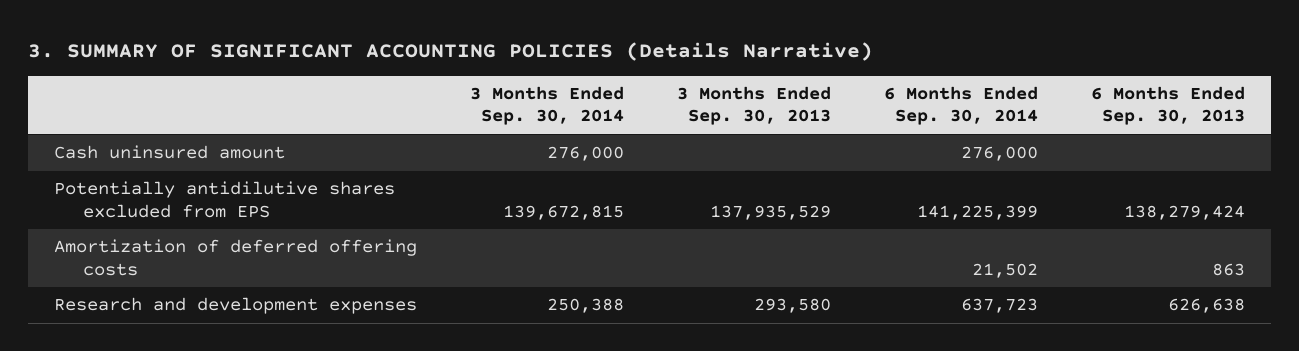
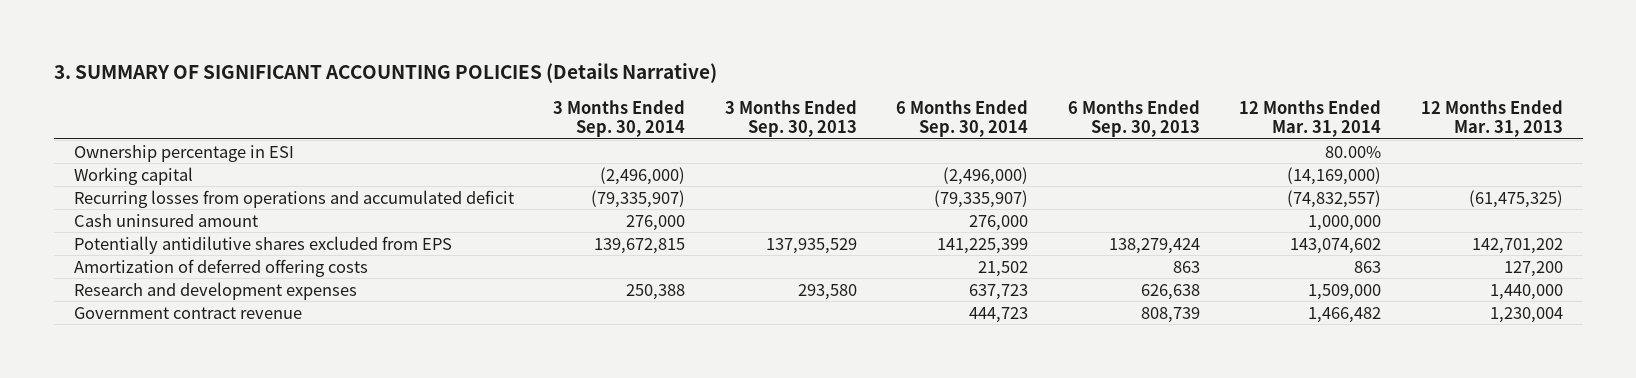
- | 3 Months Ended Sep. 30, 2014 | 3 Months Ended Sep. 30, 2013 | 6 Months Ended Sep. 30, 2014 | 6 Months Ended Sep. 30, 2013
+ | 3 Months Ended Sep. 30, 2014 | 3 Months Ended Sep. 30, 2013 | 6 Months Ended Sep. 30, 2014 | 6 Months Ended Sep. 30, 2013 | 12 Months Ended Mar. 31, 2014 | 12 Months Ended Mar. 31, 2013
+ Ownership percentage in ESI | | | | | 80.00% |
+ Working capital | (2,496,000) | | (2,496,000) | | (14,169,000) |
+ Recurring losses from operations and accumulated deficit | (79,335,907) | | (79,335,907) | | (74,832,557) | (61,475,325)
+ Government contract revenue | | | 444,723 | 808,739 | 1,466,482 | 1,230,004

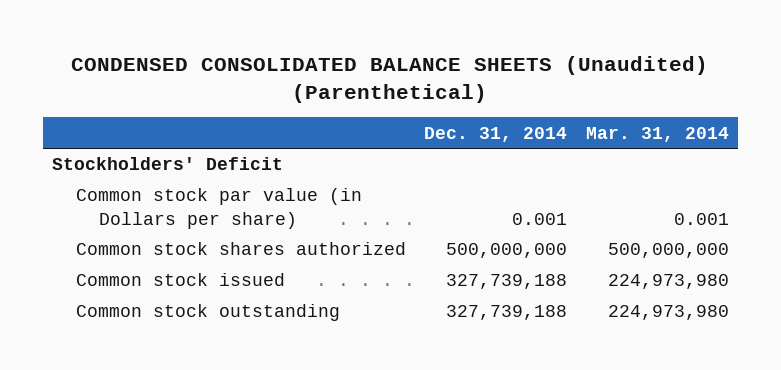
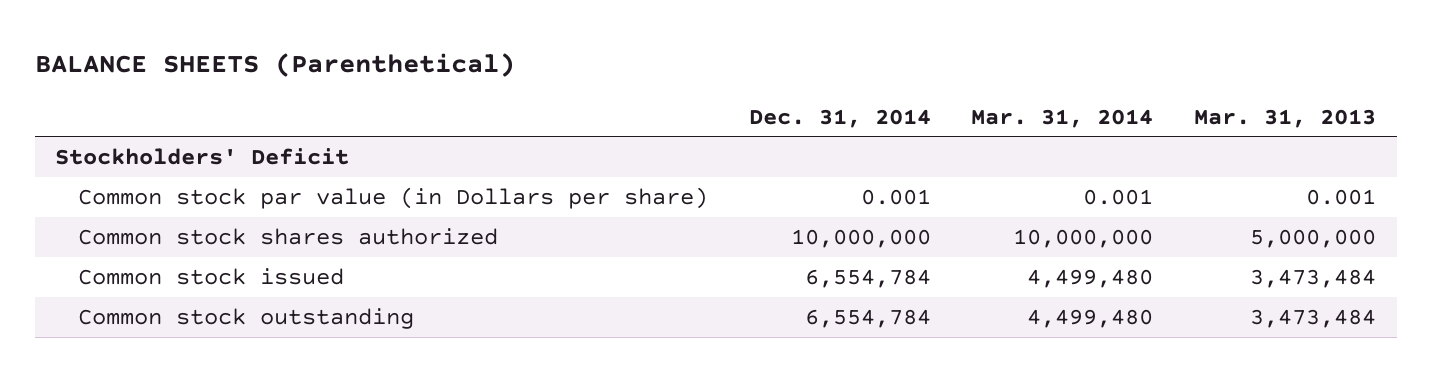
- CONDENSED CONSOLIDATED BALANCE SHEETS (Unaudited) (Parenthetical)
+ BALANCE SHEETS (Parenthetical)
- | Dec. 31, 2014 | Mar. 31, 2014
+ | Dec. 31, 2014 | Mar. 31, 2014 | Mar. 31, 2013
- Common stock shares authorized | 500,000,000 | 500,000,000
- Common stock issued | 327,739,188 | 224,973,980
- Common stock outstanding | 327,739,188 | 224,973,980
+ Common stock shares authorized | 10,000,000 | 10,000,000 | 5,000,000
+ Common stock issued | 6,554,784 | 4,499,480 | 3,473,484
+ Common stock outstanding | 6,554,784 | 4,499,480 | 3,473,484

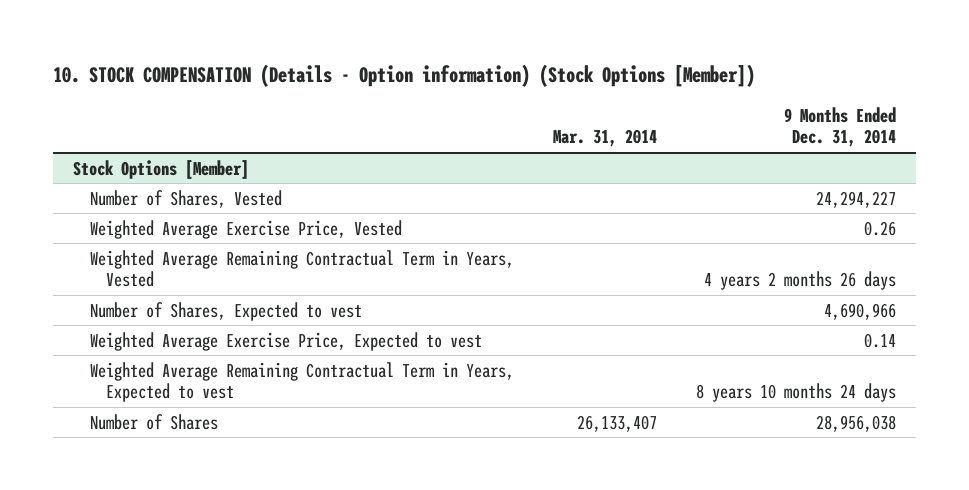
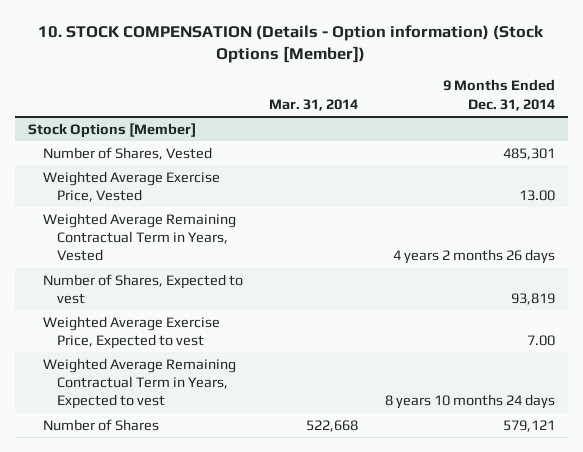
@ Stock Options [Member]
- Number of Shares, Vested | | 24,294,227
- Weighted Average Exercise Price, Vested | | 0.26
+ Number of Shares, Vested | | 485,301
+ Weighted Average Exercise Price, Vested | | 13.00
- Number of Shares, Expected to vest | | 4,690,966
- Weighted Average Exercise Price, Expected to vest | | 0.14
+ Number of Shares, Expected to vest | | 93,819
+ Weighted Average Exercise Price, Expected to vest | | 7.00
- Number of Shares | 26,133,407 | 28,956,038
+ Number of Shares | 522,668 | 579,121

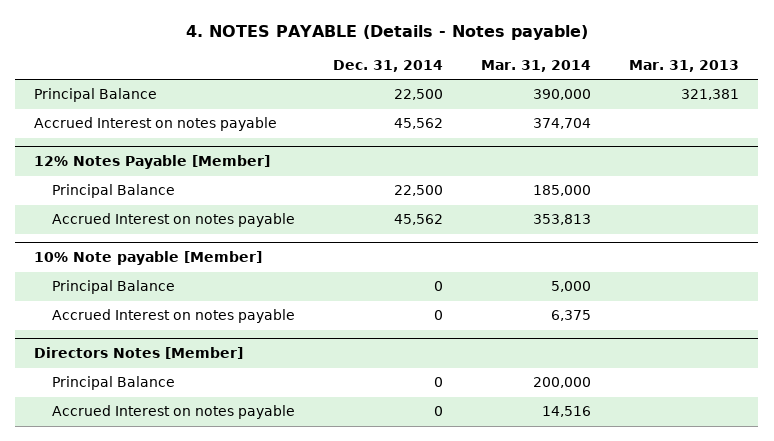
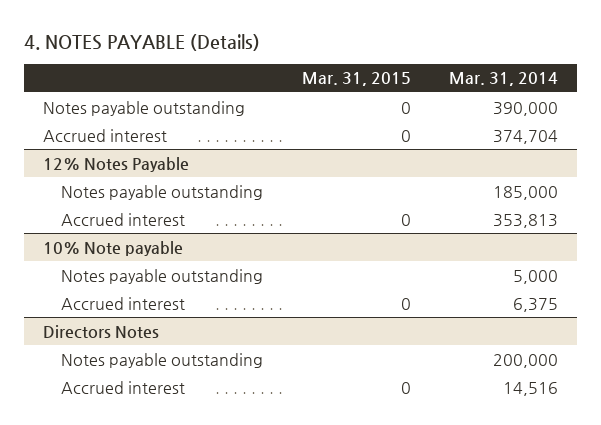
- 4. NOTES PAYABLE (Details - Notes payable)
+ 4. NOTES PAYABLE (Details)
- | Dec. 31, 2014 | Mar. 31, 2014 | Mar. 31, 2013
+ | Mar. 31, 2015 | Mar. 31, 2014
- Principal Balance | 22,500 | 390,000 | 321,381
- Accrued Interest on notes payable | 45,562 | 374,704 |
- 12% Notes Payable [Member]
- Principal Balance | 22,500 | 185,000 |
- Accrued Interest on notes payable | 45,562 | 353,813 |
- 10% Note payable [Member]
- Principal Balance | 0 | 5,000 |
- Accrued Interest on notes payable | 0 | 6,375 |
- Directors Notes [Member]
- Principal Balance | 0 | 200,000 |
- Accrued Interest on notes payable | 0 | 14,516 |
+ Notes payable outstanding | 0 | 390,000
+ Accrued interest | 0 | 374,704
+ 12% Notes Payable
+ Notes payable outstanding | | 185,000
+ Accrued interest | 0 | 353,813
+ 10% Note payable
+ Notes payable outstanding | | 5,000
+ Accrued interest | 0 | 6,375
+ Directors Notes
+ Notes payable outstanding | | 200,000
+ Accrued interest | 0 | 14,516

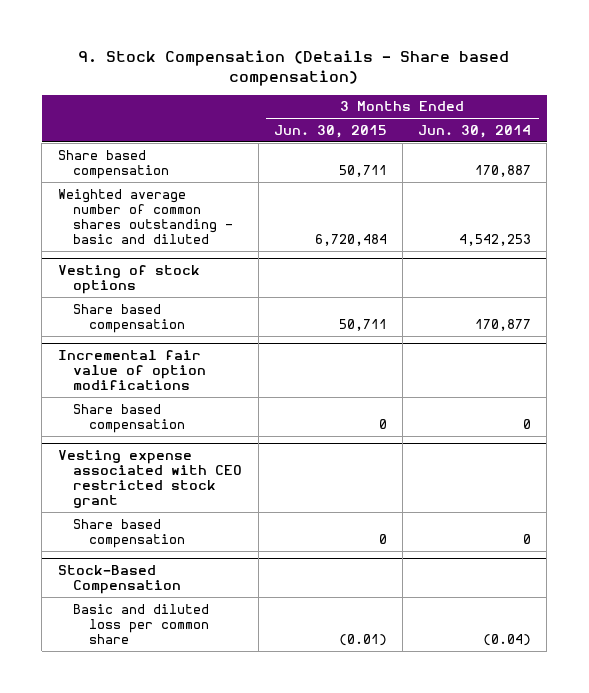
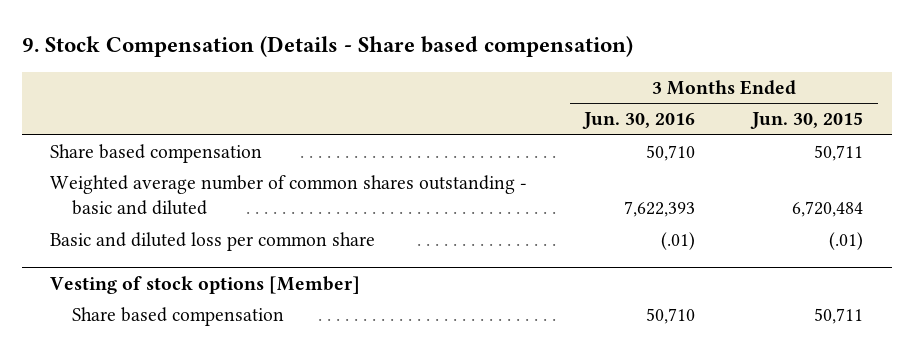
- | 3 Months Ended Jun. 30, 2015 | 3 Months Ended Jun. 30, 2014
+ | 3 Months Ended Jun. 30, 2016 | 3 Months Ended Jun. 30, 2015
- Vesting of stock options
+ Basic and diluted loss per common share | (.01) | (.01)
+ Vesting of stock options [Member]
- Incremental fair value of option modifications
- Share based compensation | 0 | 0
- Vesting expense associated with CEO restricted stock grant
- Share based compensation | 0 | 0
- Stock-Based Compensation
- Basic and diluted loss per common share | (0.01) | (0.04)

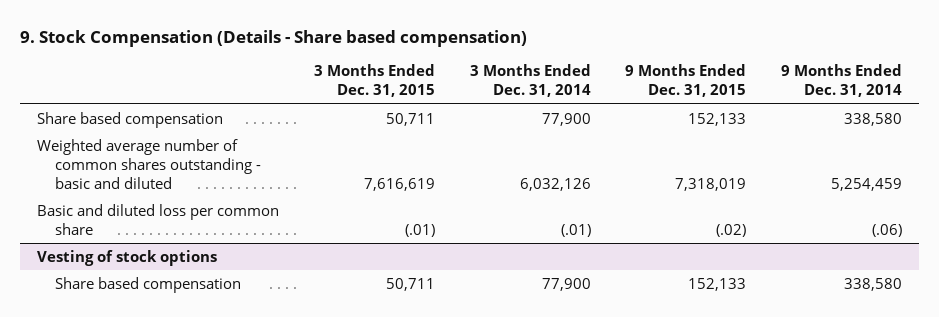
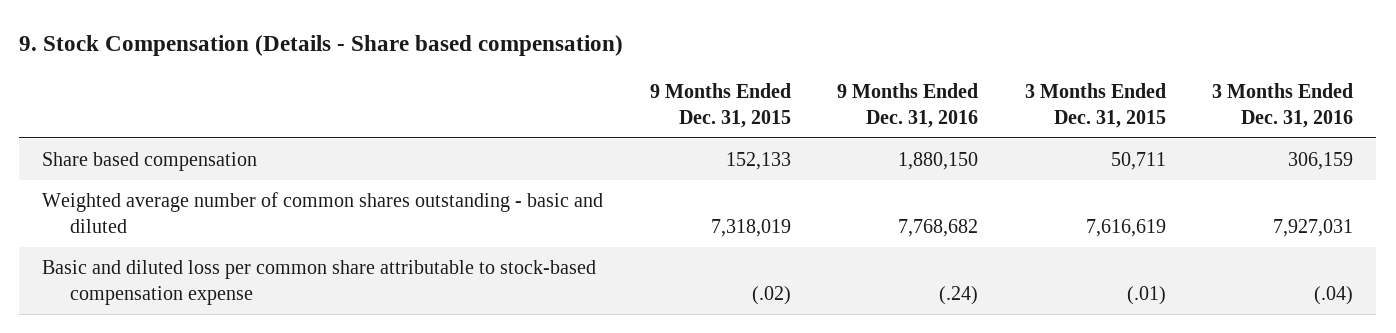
- | 3 Months Ended Dec. 31, 2015 | 3 Months Ended Dec. 31, 2014 | 9 Months Ended Dec. 31, 2015 | 9 Months Ended Dec. 31, 2014
+ | 9 Months Ended Dec. 31, 2015 | 9 Months Ended Dec. 31, 2016 | 3 Months Ended Dec. 31, 2015 | 3 Months Ended Dec. 31, 2016
- Basic and diluted loss per common share | (.01) | (.01) | (.02) | (.06)
- Vesting of stock options
- Share based compensation | 50,711 | 77,900 | 152,133 | 338,580
+ Basic and diluted loss per common share attributable to stock-based compensation expense | (.02) | (.24) | (.01) | (.04)

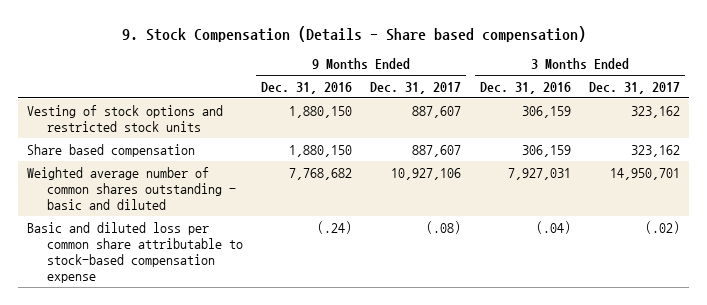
- | 9 Months Ended Dec. 31, 2015 | 9 Months Ended Dec. 31, 2016 | 3 Months Ended Dec. 31, 2015 | 3 Months Ended Dec. 31, 2016
+ | 9 Months Ended Dec. 31, 2016 | 9 Months Ended Dec. 31, 2017 | 3 Months Ended Dec. 31, 2016 | 3 Months Ended Dec. 31, 2017
+ Vesting of stock options and restricted stock units | 1,880,150 | 887,607 | 306,159 | 323,162

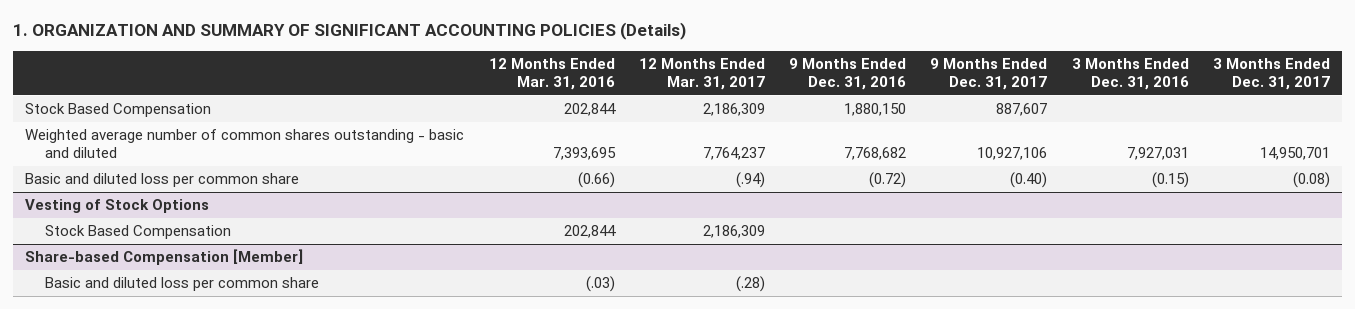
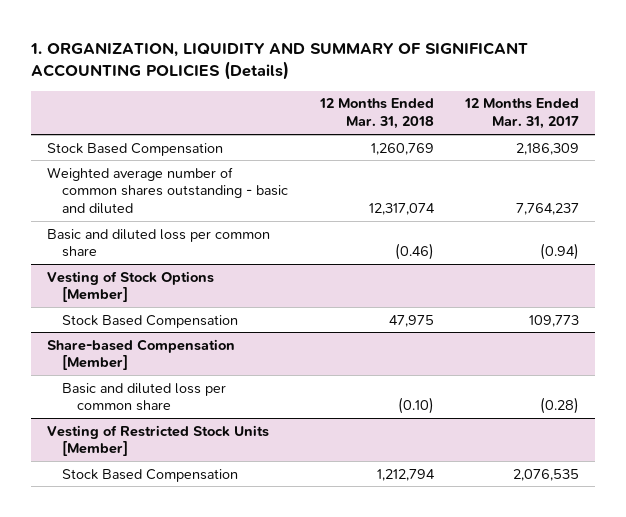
- 1. ORGANIZATION AND SUMMARY OF SIGNIFICANT ACCOUNTING POLICIES (Details)
+ 1. ORGANIZATION, LIQUIDITY AND SUMMARY OF SIGNIFICANT ACCOUNTING POLICIES (Details)
- | 12 Months Ended Mar. 31, 2016 | 12 Months Ended Mar. 31, 2017 | 9 Months Ended Dec. 31, 2016 | 9 Months Ended Dec. 31, 2017 | 3 Months Ended Dec. 31, 2016 | 3 Months Ended Dec. 31, 2017
+ | 12 Months Ended Mar. 31, 2018 | 12 Months Ended Mar. 31, 2017
- Basic and diluted loss per common share | (0.66) | (.94) | (0.72) | (0.40) | (0.15) | (0.08)
- Vesting of Stock Options
- Stock Based Compensation | 202,844 | 2,186,309 | | | |
+ Basic and diluted loss per common share | (0.46) | (0.94)
+ Vesting of Stock Options [Member]
+ Stock Based Compensation | 47,975 | 109,773
@ Share-based Compensation [Member]
- Basic and diluted loss per common share | (.03) | (.28) | | | |
+ Basic and diluted loss per common share | (0.10) | (0.28)
+ Vesting of Restricted Stock Units [Member]
+ Stock Based Compensation | 1,212,794 | 2,076,535

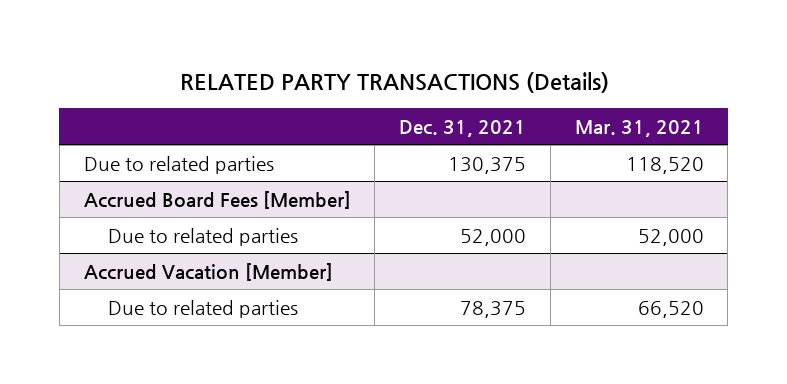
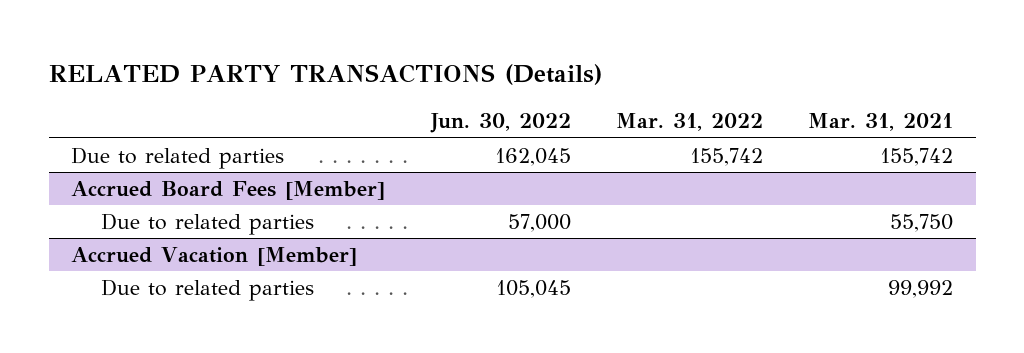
- | Dec. 31, 2021 | Mar. 31, 2021
+ | Jun. 30, 2022 | Mar. 31, 2022 | Mar. 31, 2021
- Due to related parties | 130,375 | 118,520
+ Due to related parties | 162,045 | 155,742 | 155,742
@ Accrued Board Fees [Member]
- Due to related parties | 52,000 | 52,000
+ Due to related parties | 57,000 | | 55,750
@ Accrued Vacation [Member]
- Due to related parties | 78,375 | 66,520
+ Due to related parties | 105,045 | | 99,992

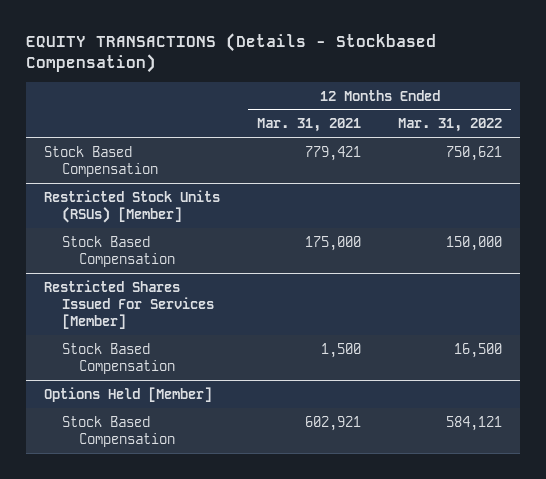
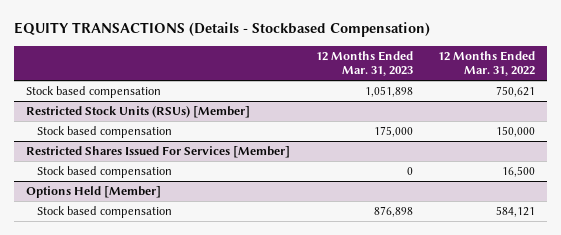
- | 12 Months Ended Mar. 31, 2021 | 12 Months Ended Mar. 31, 2022
+ | 12 Months Ended Mar. 31, 2023 | 12 Months Ended Mar. 31, 2022
- Stock Based Compensation | 779,421 | 750,621
+ Stock based compensation | 1,051,898 | 750,621
@ Restricted Stock Units (RSUs) [Member]
- Stock Based Compensation | 175,000 | 150,000
+ Stock based compensation | 175,000 | 150,000
@ Restricted Shares Issued For Services [Member]
- Stock Based Compensation | 1,500 | 16,500
+ Stock based compensation | 0 | 16,500
@ Options Held [Member]
- Stock Based Compensation | 602,921 | 584,121
+ Stock based compensation | 876,898 | 584,121

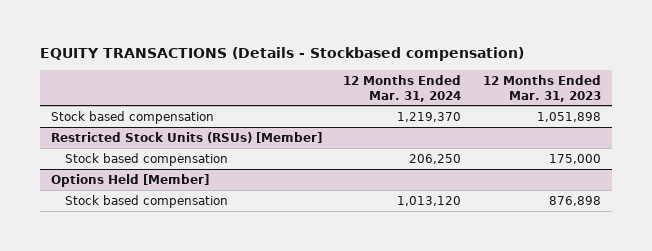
- EQUITY TRANSACTIONS (Details - Stockbased Compensation)
+ EQUITY TRANSACTIONS (Details - Stockbased compensation)
- | 12 Months Ended Mar. 31, 2023 | 12 Months Ended Mar. 31, 2022
+ | 12 Months Ended Mar. 31, 2024 | 12 Months Ended Mar. 31, 2023
- Restricted Shares Issued For Services [Member]
- Stock based compensation | 0 | 16,500

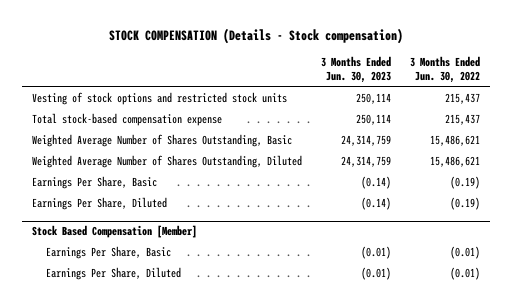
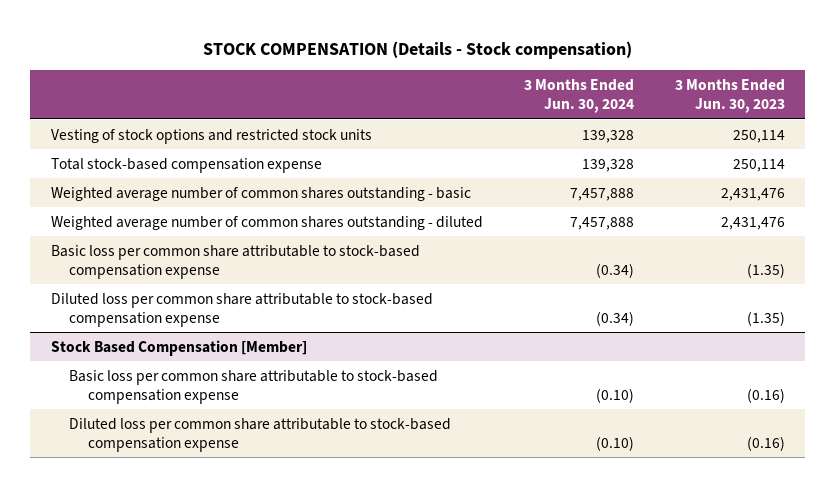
- | 3 Months Ended Jun. 30, 2023 | 3 Months Ended Jun. 30, 2022
+ | 3 Months Ended Jun. 30, 2024 | 3 Months Ended Jun. 30, 2023
- Weighted Average Number of Shares Outstanding, Basic | 24,314,759 | 15,486,621
- Weighted Average Number of Shares Outstanding, Diluted | 24,314,759 | 15,486,621
- Earnings Per Share, Basic | (0.14) | (0.19)
- Earnings Per Share, Diluted | (0.14) | (0.19)
+ Weighted average number of common shares outstanding - basic | 7,457,888 | 2,431,476
+ Weighted average number of common shares outstanding - diluted | 7,457,888 | 2,431,476
+ Basic loss per common share attributable to stock-based compensation expense | (0.34) | (1.35)
+ Diluted loss per common share attributable to stock-based compensation expense | (0.34) | (1.35)
@ Stock Based Compensation [Member]
- Earnings Per Share, Basic | (0.01) | (0.01)
- Earnings Per Share, Diluted | (0.01) | (0.01)
+ Basic loss per common share attributable to stock-based compensation expense | (0.10) | (0.16)
+ Diluted loss per common share attributable to stock-based compensation expense | (0.10) | (0.16)

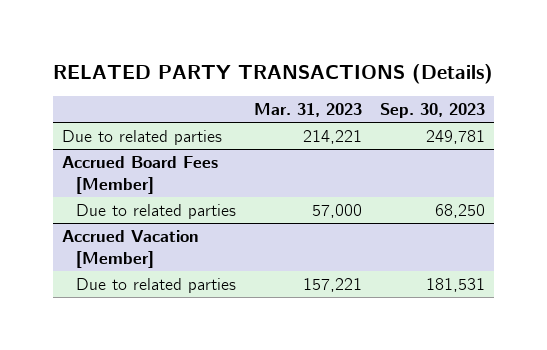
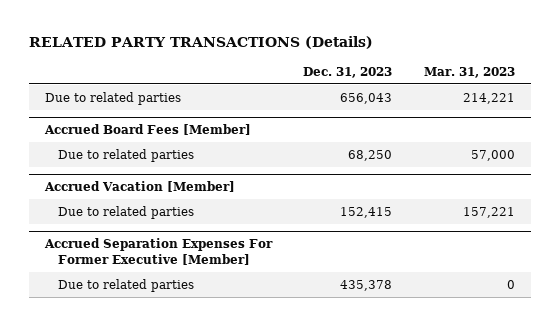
- | Mar. 31, 2023 | Sep. 30, 2023
+ | Dec. 31, 2023 | Mar. 31, 2023
+ Accrued Separation Expenses For Former Executive [Member]
+ Due to related parties | 435,378 | 0

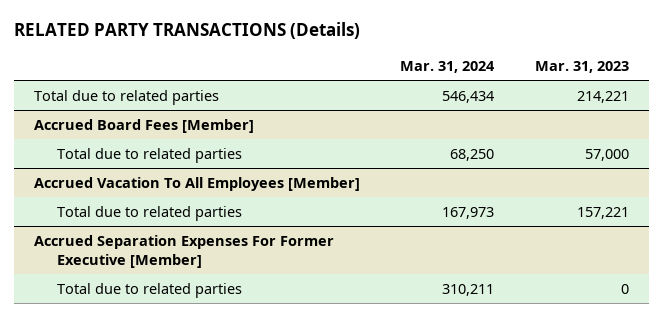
- | Dec. 31, 2023 | Mar. 31, 2023
+ | Mar. 31, 2024 | Mar. 31, 2023
- Due to related parties | 656,043 | 214,221
+ Total due to related parties | 546,434 | 214,221
@ Accrued Board Fees [Member]
- Due to related parties | 68,250 | 57,000
- Accrued Vacation [Member]
- Due to related parties | 152,415 | 157,221
@ Accrued Board Fees [Member]
+ Total due to related parties | 68,250 | 57,000
+ Accrued Vacation To All Employees [Member]
+ Total due to related parties | 167,973 | 157,221
@ Accrued Separation Expenses For Former Executive [Member]
- Due to related parties | 435,378 | 0
+ Total due to related parties | 310,211 | 0

